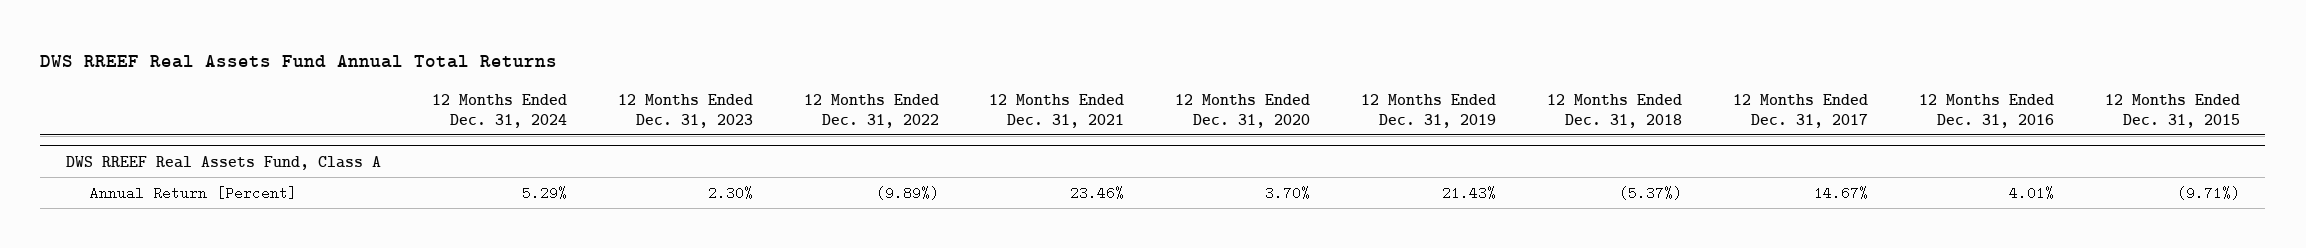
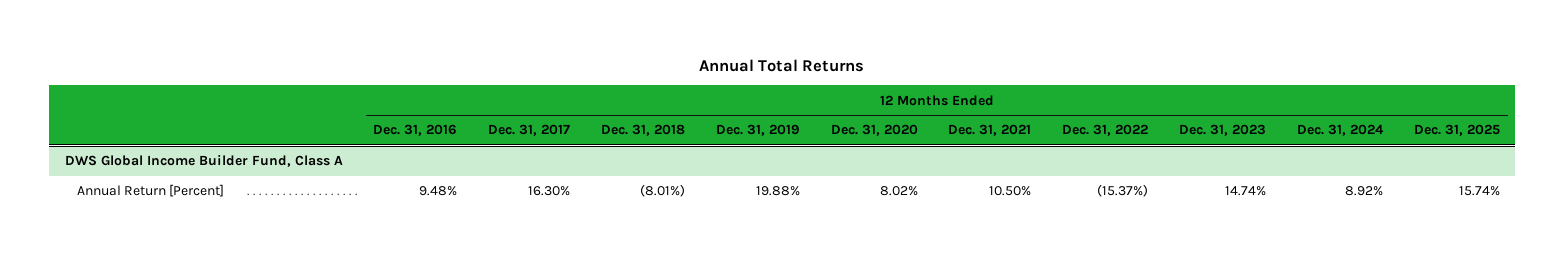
- DWS RREEF Real Assets Fund Annual Total Returns
+ Annual Total Returns
- | 12 Months Ended Dec. 31, 2024 | 12 Months Ended Dec. 31, 2023 | 12 Months Ended Dec. 31, 2022 | 12 Months Ended Dec. 31, 2021 | 12 Months Ended Dec. 31, 2020 | 12 Months Ended Dec. 31, 2019 | 12 Months Ended Dec. 31, 2018 | 12 Months Ended Dec. 31, 2017 | 12 Months Ended Dec. 31, 2016 | 12 Months Ended Dec. 31, 2015
+ | 12 Months Ended Dec. 31, 2016 | 12 Months Ended Dec. 31, 2017 | 12 Months Ended Dec. 31, 2018 | 12 Months Ended Dec. 31, 2019 | 12 Months Ended Dec. 31, 2020 | 12 Months Ended Dec. 31, 2021 | 12 Months Ended Dec. 31, 2022 | 12 Months Ended Dec. 31, 2023 | 12 Months Ended Dec. 31, 2024 | 12 Months Ended Dec. 31, 2025
- DWS RREEF Real Assets Fund, Class A
- Annual Return [Percent] | 5.29% | 2.30% | (9.89%) | 23.46% | 3.70% | 21.43% | (5.37%) | 14.67% | 4.01% | (9.71%)
+ DWS Global Income Builder Fund, Class A
+ Annual Return [Percent] | 9.48% | 16.30% | (8.01%) | 19.88% | 8.02% | 10.50% | (15.37%) | 14.74% | 8.92% | 15.74%

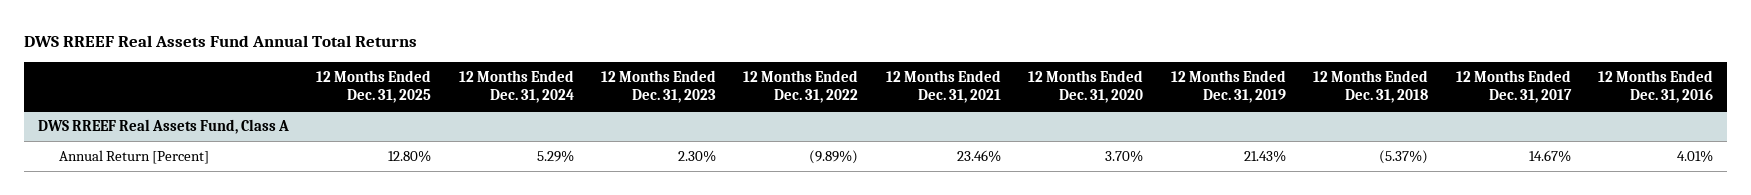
- Annual Total Returns
+ DWS RREEF Real Assets Fund Annual Total Returns
- | 12 Months Ended Dec. 31, 2016 | 12 Months Ended Dec. 31, 2017 | 12 Months Ended Dec. 31, 2018 | 12 Months Ended Dec. 31, 2019 | 12 Months Ended Dec. 31, 2020 | 12 Months Ended Dec. 31, 2021 | 12 Months Ended Dec. 31, 2022 | 12 Months Ended Dec. 31, 2023 | 12 Months Ended Dec. 31, 2024 | 12 Months Ended Dec. 31, 2025
+ | 12 Months Ended Dec. 31, 2025 | 12 Months Ended Dec. 31, 2024 | 12 Months Ended Dec. 31, 2023 | 12 Months Ended Dec. 31, 2022 | 12 Months Ended Dec. 31, 2021 | 12 Months Ended Dec. 31, 2020 | 12 Months Ended Dec. 31, 2019 | 12 Months Ended Dec. 31, 2018 | 12 Months Ended Dec. 31, 2017 | 12 Months Ended Dec. 31, 2016
- DWS Global Income Builder Fund, Class A
- Annual Return [Percent] | 9.48% | 16.30% | (8.01%) | 19.88% | 8.02% | 10.50% | (15.37%) | 14.74% | 8.92% | 15.74%
+ DWS RREEF Real Assets Fund, Class A
+ Annual Return [Percent] | 12.80% | 5.29% | 2.30% | (9.89%) | 23.46% | 3.70% | 21.43% | (5.37%) | 14.67% | 4.01%

